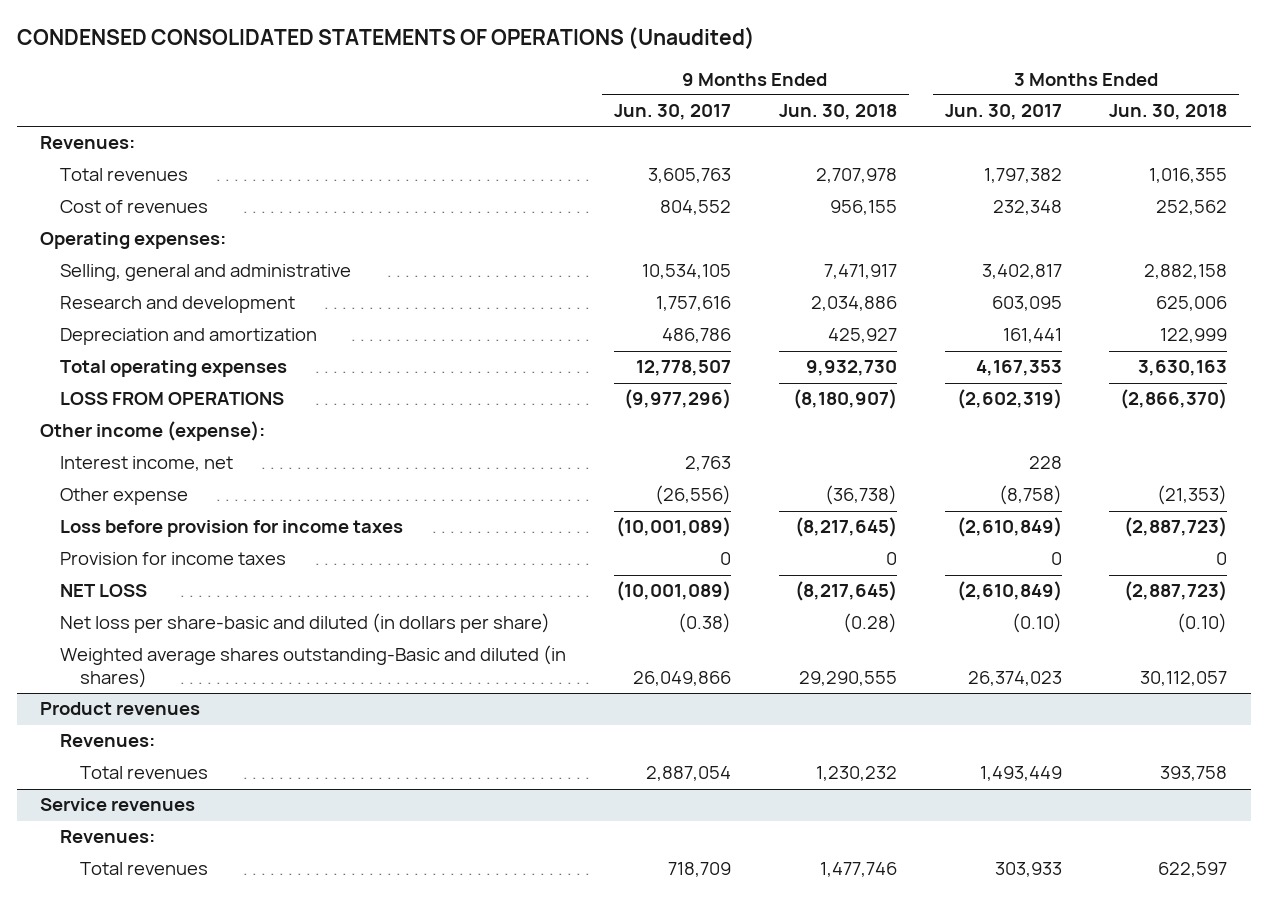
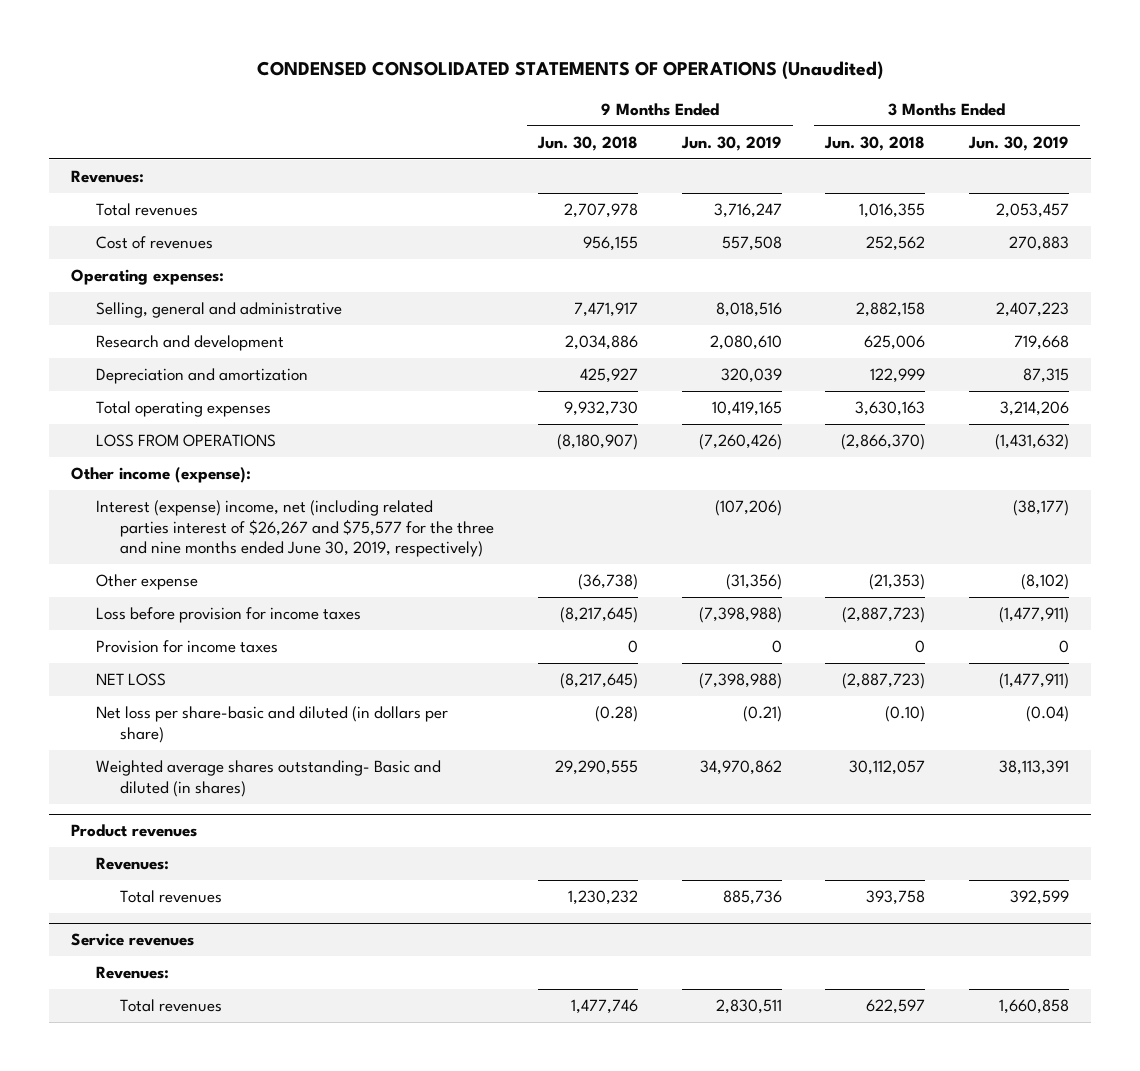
- | 9 Months Ended Jun. 30, 2017 | 9 Months Ended Jun. 30, 2018 | 3 Months Ended Jun. 30, 2017 | 3 Months Ended Jun. 30, 2018
+ | 9 Months Ended Jun. 30, 2018 | 9 Months Ended Jun. 30, 2019 | 3 Months Ended Jun. 30, 2018 | 3 Months Ended Jun. 30, 2019
- Interest income, net | 2,763 | | 228 |
+ Interest (expense) income, net (including related parties interest of $26,267 and $75,577 for the three and nine months ended June 30, 2019, respectively) | | (107,206) | | (38,177)
- Weighted average shares outstanding-Basic and diluted (in shares) | 26,049,866 | 29,290,555 | 26,374,023 | 30,112,057
+ Weighted average shares outstanding- Basic and diluted (in shares) | 29,290,555 | 34,970,862 | 30,112,057 | 38,113,391

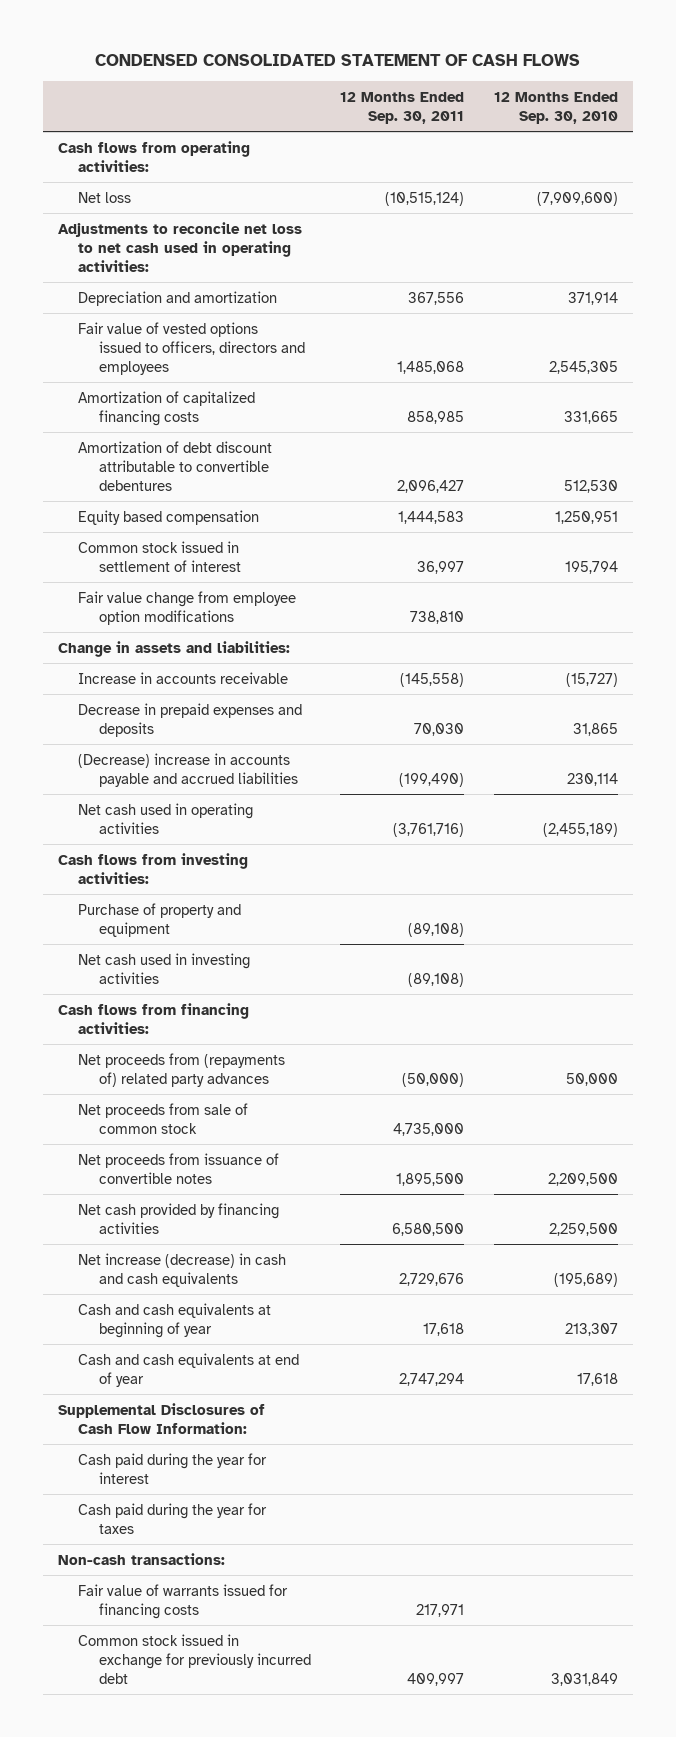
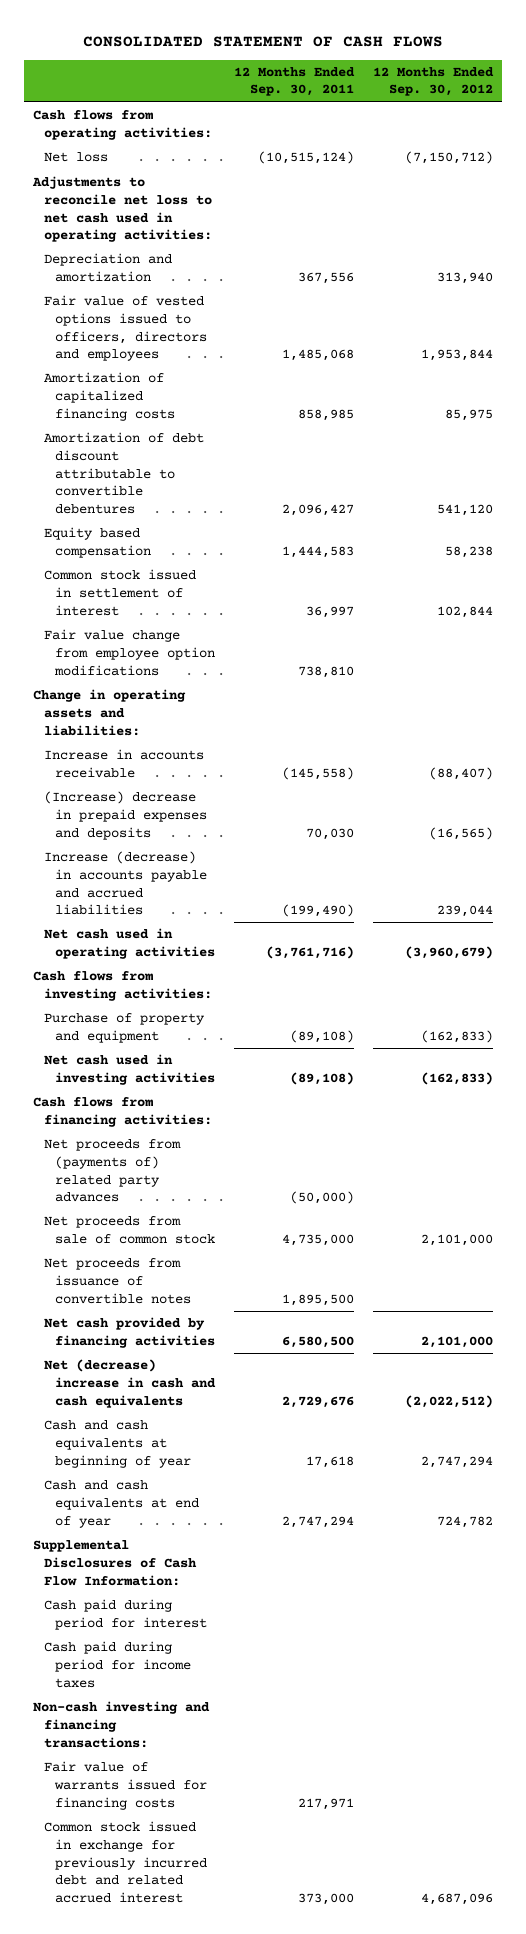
- CONDENSED CONSOLIDATED STATEMENT OF CASH FLOWS
+ CONSOLIDATED STATEMENT OF CASH FLOWS
- | 12 Months Ended Sep. 30, 2011 | 12 Months Ended Sep. 30, 2010
+ | 12 Months Ended Sep. 30, 2011 | 12 Months Ended Sep. 30, 2012
- Change in assets and liabilities:
+ Change in operating assets and liabilities:
- Decrease in prepaid expenses and deposits | 70,030 | 31,865
- (Decrease) increase in accounts payable and accrued liabilities | (199,490) | 230,114
+ (Increase) decrease in prepaid expenses and deposits | 70,030 | (16,565)
+ Increase (decrease) in accounts payable and accrued liabilities | (199,490) | 239,044
- Net proceeds from (repayments of) related party advances | (50,000) | 50,000
+ Net proceeds from (payments of) related party advances | (50,000) |
- Net increase (decrease) in cash and cash equivalents | 2,729,676 | (195,689)
+ Net (decrease) increase in cash and cash equivalents | 2,729,676 | (2,022,512)
- Cash paid during the year for interest
- Cash paid during the year for taxes
- Non-cash transactions:
+ Cash paid during period for interest
+ Cash paid during period for income taxes
+ Non-cash investing and financing transactions:
- Common stock issued in exchange for previously incurred debt | 409,997 | 3,031,849
+ Common stock issued in exchange for previously incurred debt and related accrued interest | 373,000 | 4,687,096

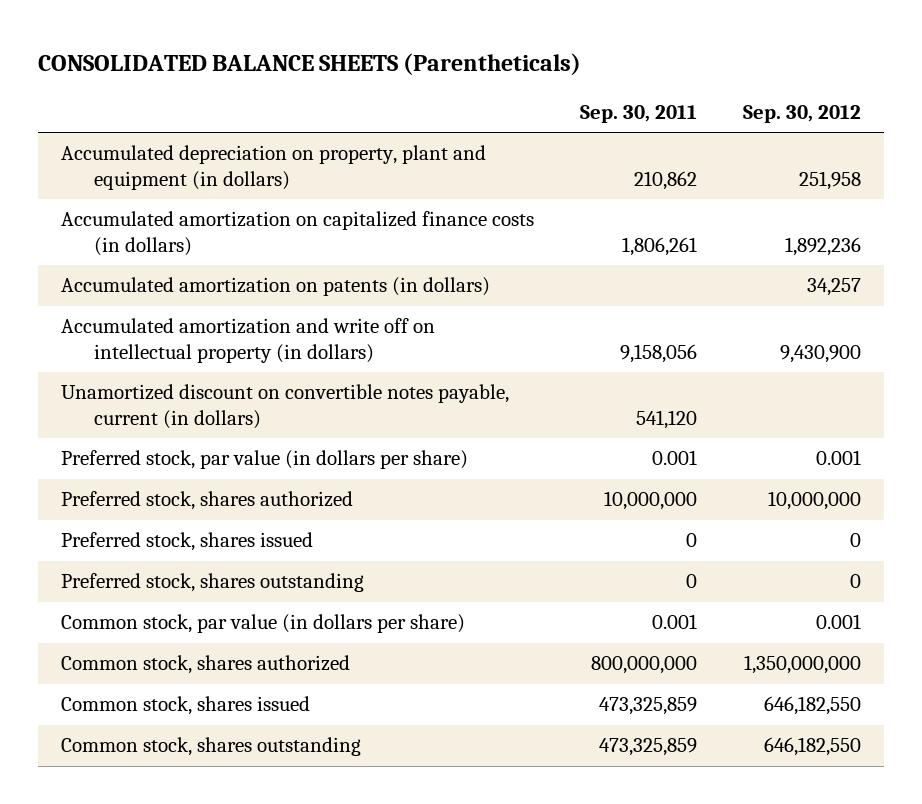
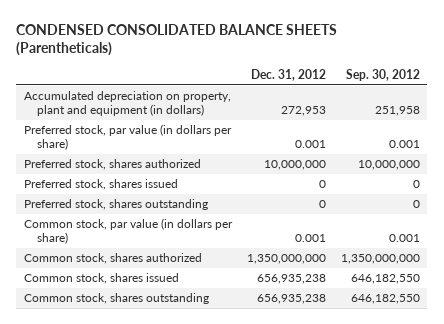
- CONSOLIDATED BALANCE SHEETS (Parentheticals)
+ CONDENSED CONSOLIDATED BALANCE SHEETS (Parentheticals)
- | Sep. 30, 2011 | Sep. 30, 2012
+ | Dec. 31, 2012 | Sep. 30, 2012
- Accumulated amortization on capitalized finance costs (in dollars) | 1,806,261 | 1,892,236
- Accumulated amortization on patents (in dollars) | | 34,257
- Accumulated amortization and write off on intellectual property (in dollars) | 9,158,056 | 9,430,900
- Unamortized discount on convertible notes payable, current (in dollars) | 541,120 |

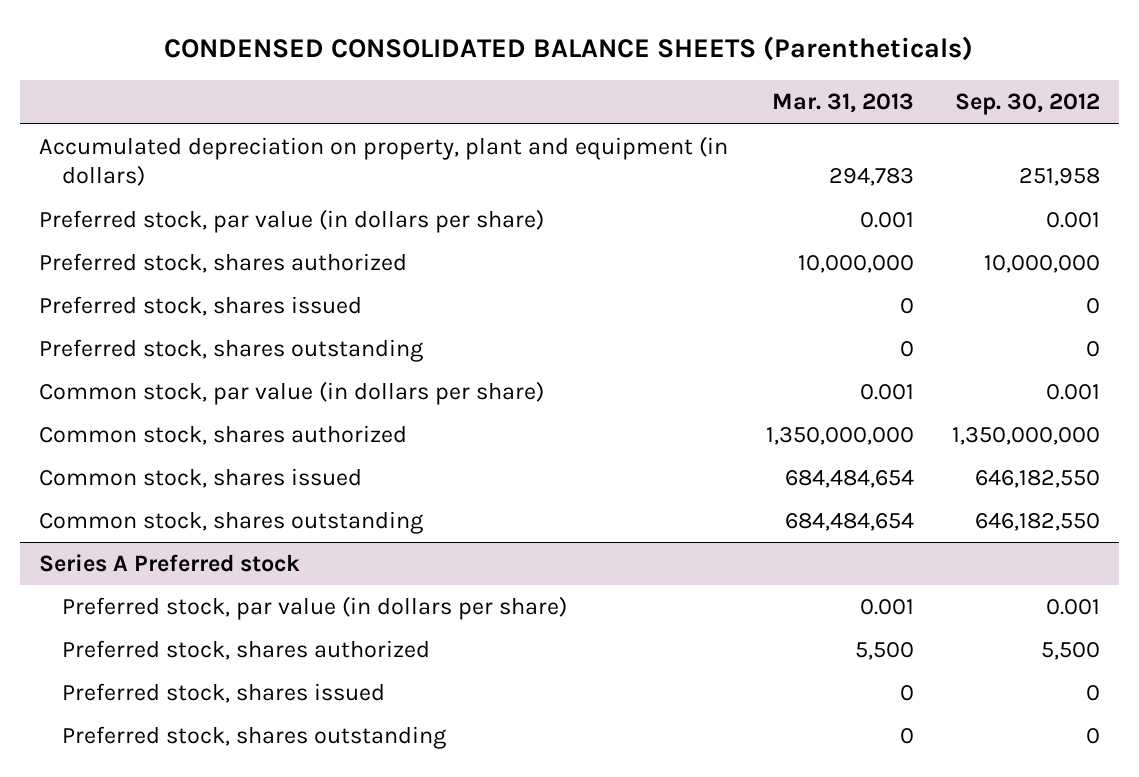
- | Dec. 31, 2012 | Sep. 30, 2012
+ | Mar. 31, 2013 | Sep. 30, 2012
+ Series A Preferred stock
+ Preferred stock, par value (in dollars per share) | 0.001 | 0.001
+ Preferred stock, shares authorized | 5,500 | 5,500
+ Preferred stock, shares issued | 0 | 0
+ Preferred stock, shares outstanding | 0 | 0

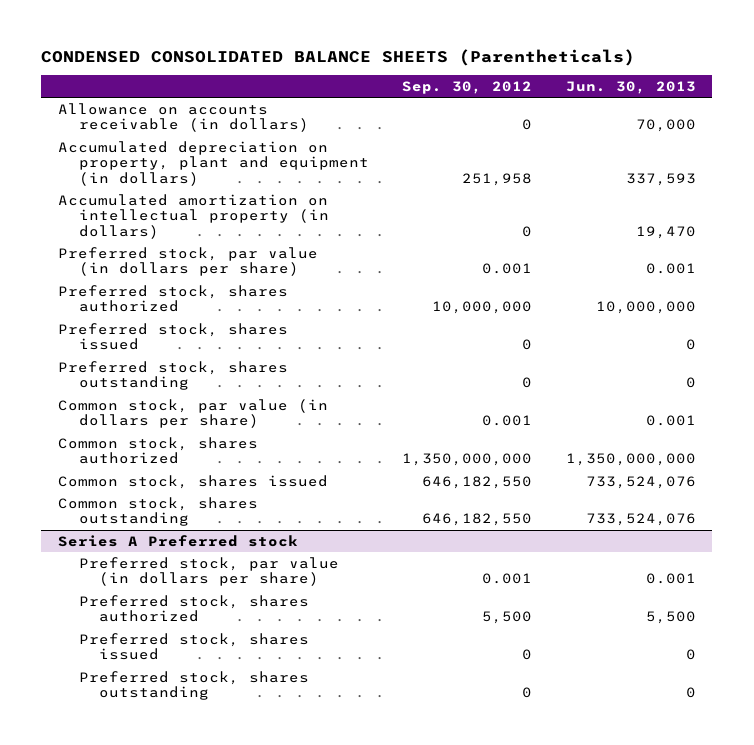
- | Mar. 31, 2013 | Sep. 30, 2012
+ | Sep. 30, 2012 | Jun. 30, 2013
+ Allowance on accounts receivable (in dollars) | 0 | 70,000
+ Accumulated amortization on intellectual property (in dollars) | 0 | 19,470

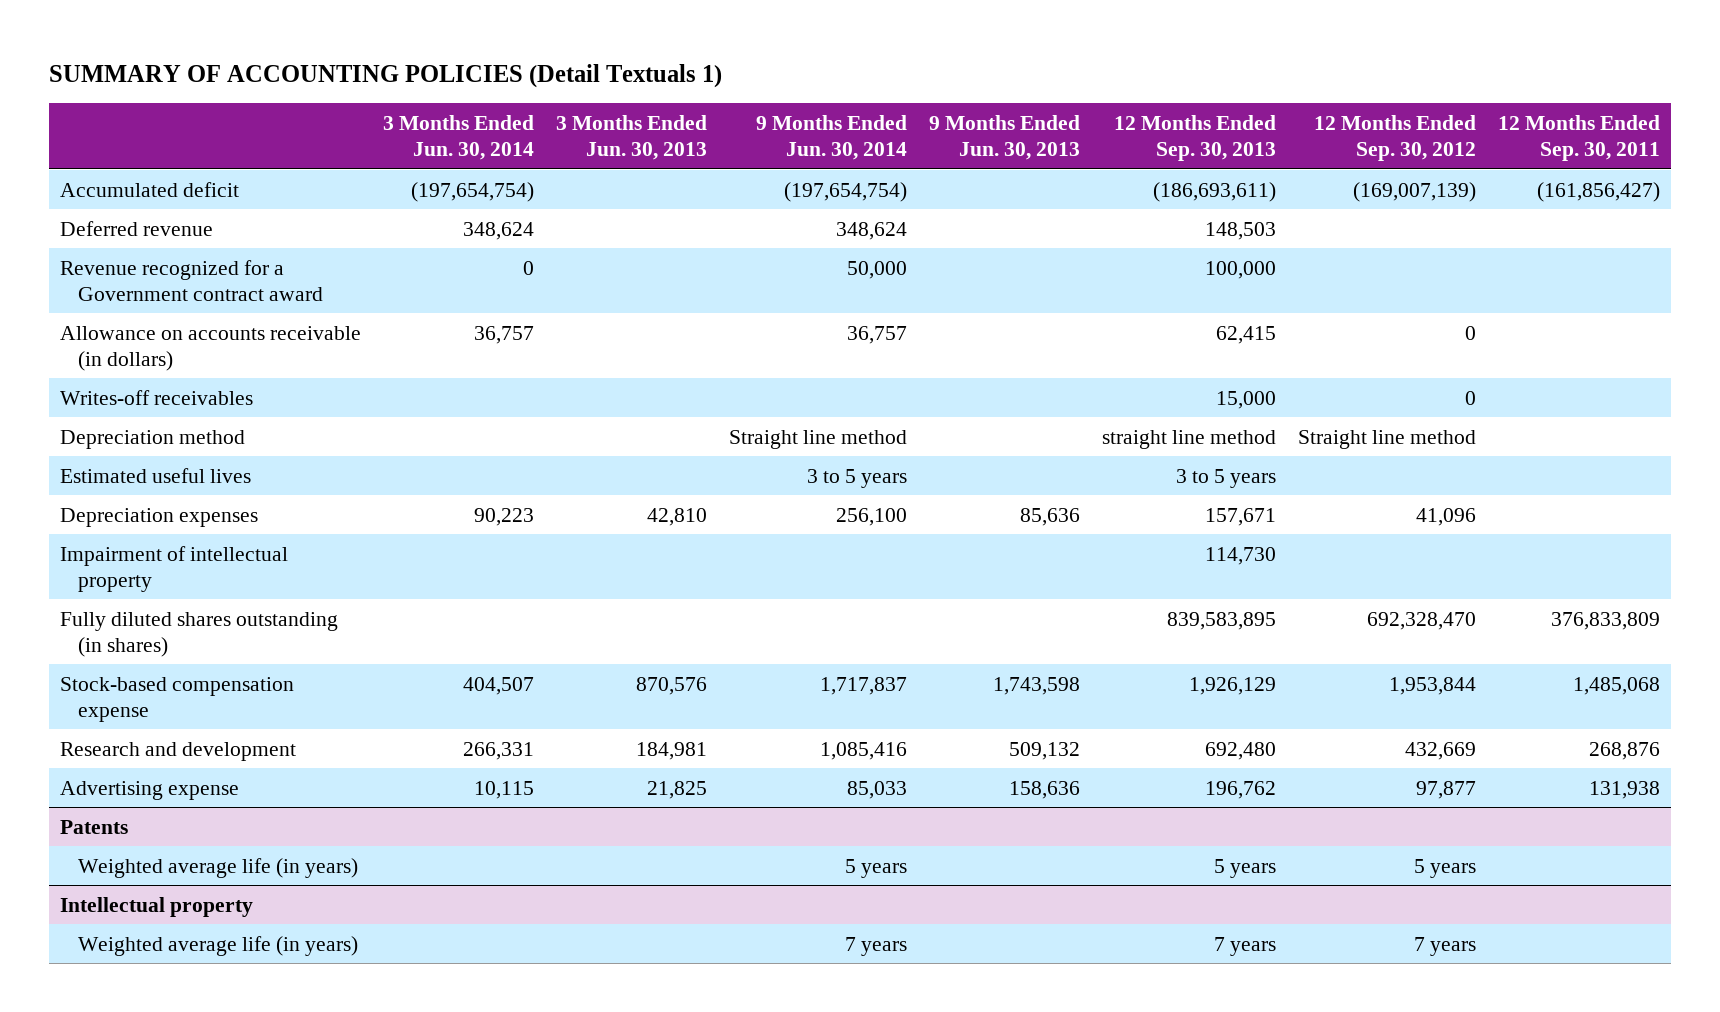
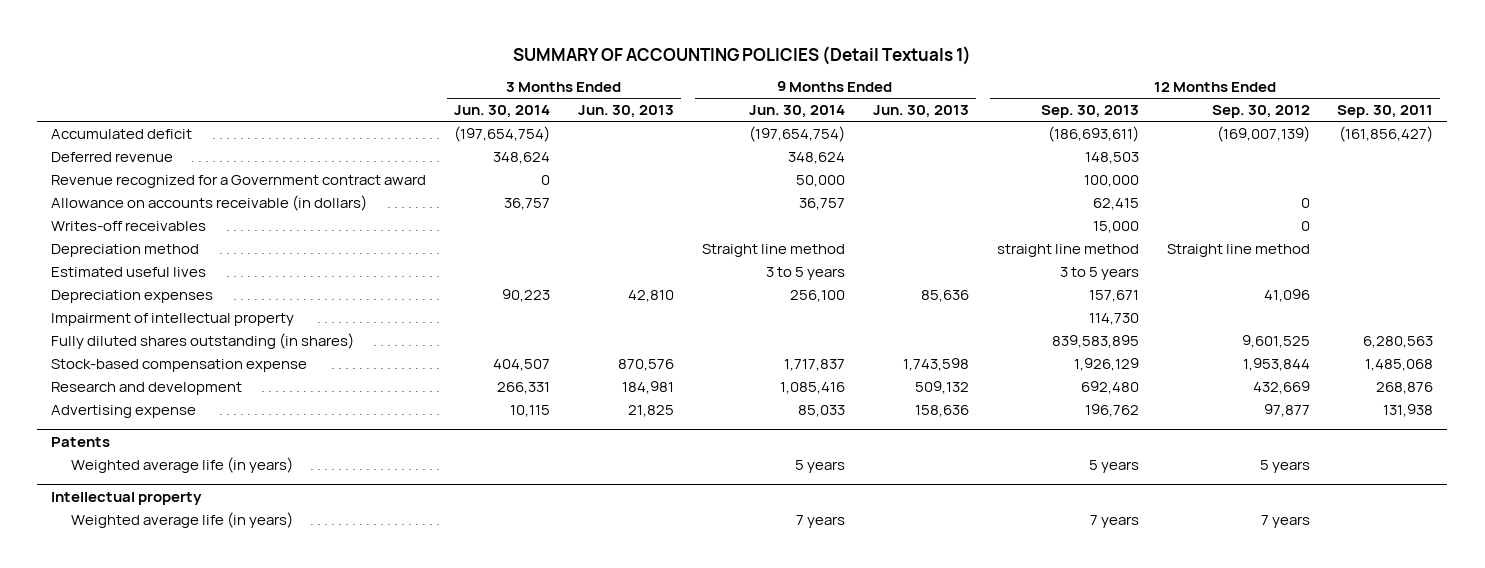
- Fully diluted shares outstanding (in shares) | | | | | 839,583,895 | 692,328,470 | 376,833,809
+ Fully diluted shares outstanding (in shares) | | | | | 839,583,895 | 9,601,525 | 6,280,563

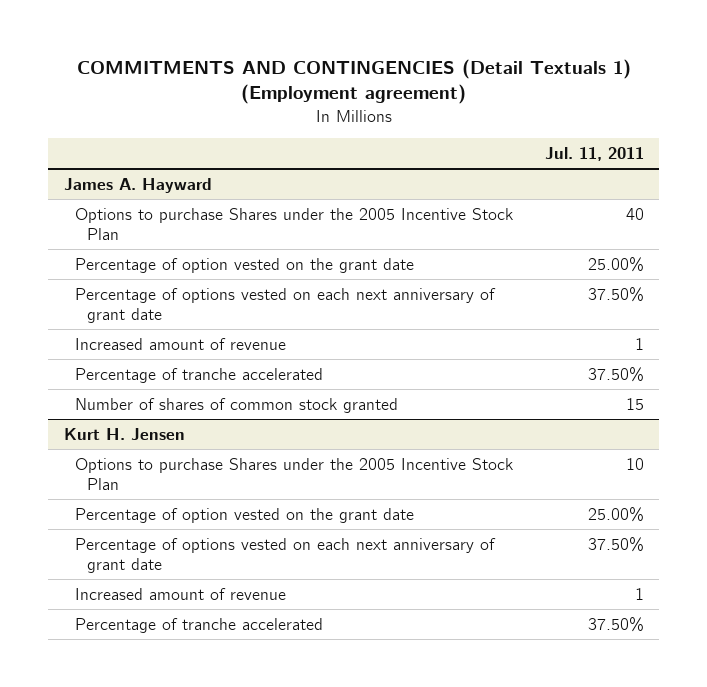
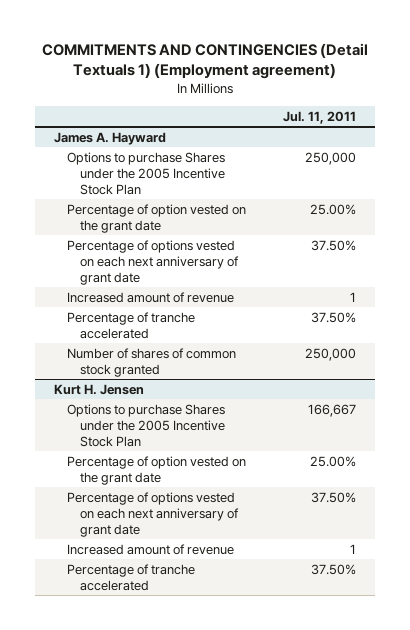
@ James A. Hayward
- Options to purchase Shares under the 2005 Incentive Stock Plan | 40
+ Options to purchase Shares under the 2005 Incentive Stock Plan | 250,000
- Number of shares of common stock granted | 15
+ Number of shares of common stock granted | 250,000
@ Kurt H. Jensen
- Options to purchase Shares under the 2005 Incentive Stock Plan | 10
+ Options to purchase Shares under the 2005 Incentive Stock Plan | 166,667

